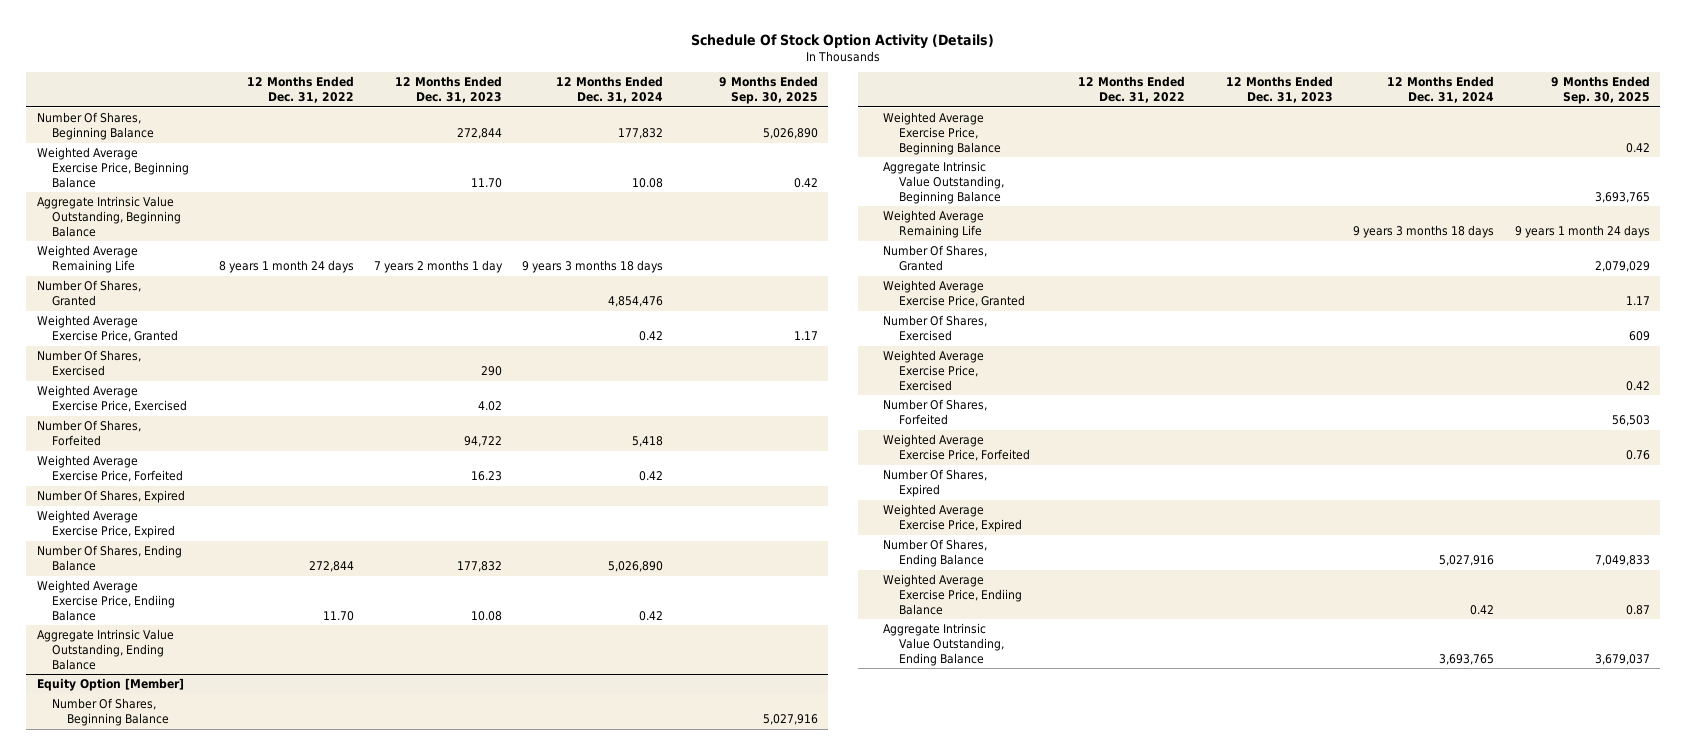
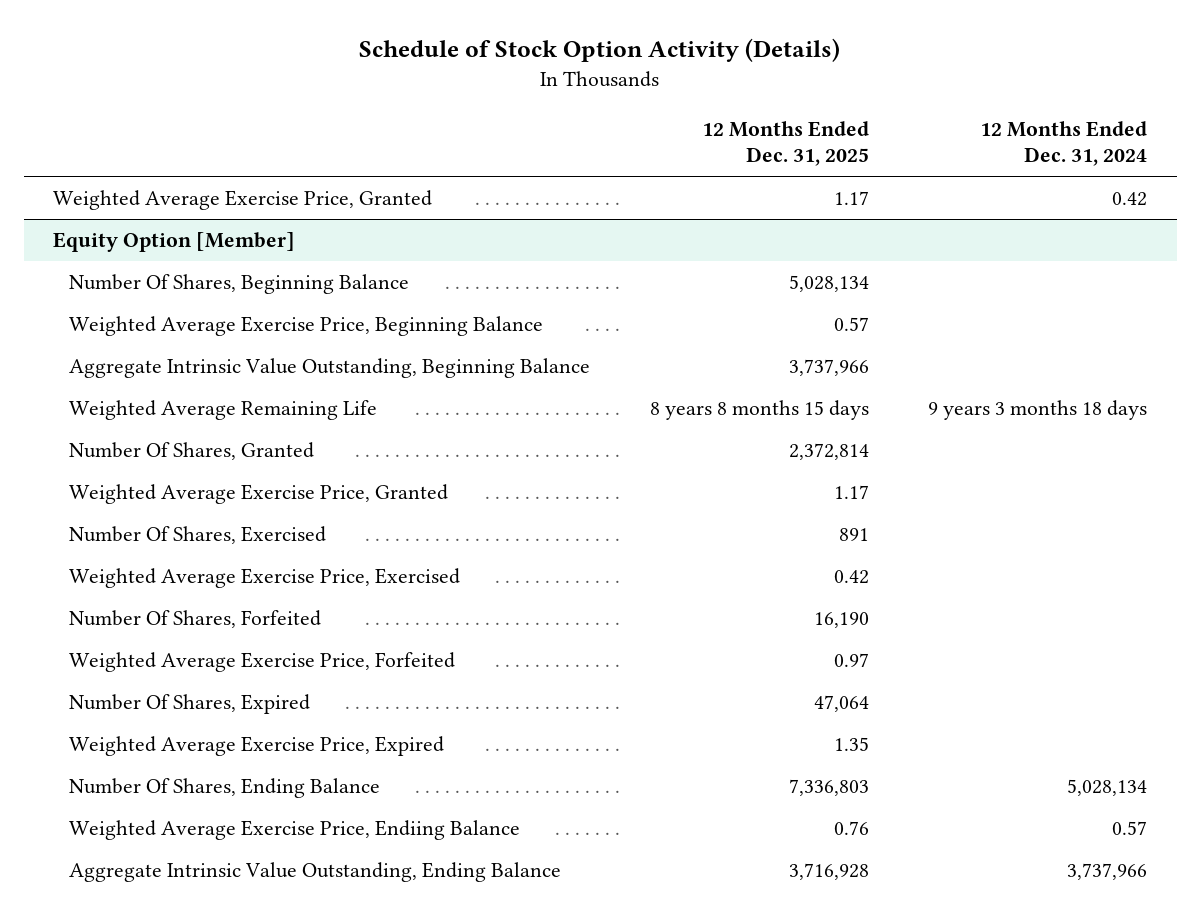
- Schedule Of Stock Option Activity (Details)
+ Schedule of Stock Option Activity (Details)
- | 12 Months Ended Dec. 31, 2022 | 12 Months Ended Dec. 31, 2023 | 12 Months Ended Dec. 31, 2024 | 9 Months Ended Sep. 30, 2025
+ | 12 Months Ended Dec. 31, 2025 | 12 Months Ended Dec. 31, 2024
- Number Of Shares, Beginning Balance | | 272,844 | 177,832 | 5,026,890
- Weighted Average Exercise Price, Beginning Balance | | 11.70 | 10.08 | 0.42
- Aggregate Intrinsic Value Outstanding, Beginning Balance
- Weighted Average Remaining Life | 8 years 1 month 24 days | 7 years 2 months 1 day | 9 years 3 months 18 days |
- Number Of Shares, Granted | | | 4,854,476 |
- Number Of Shares, Exercised | | 290 | |
- Weighted Average Exercise Price, Exercised | | 4.02 | |
- Number Of Shares, Forfeited | | 94,722 | 5,418 |
- Weighted Average Exercise Price, Forfeited | | 16.23 | 0.42 |
- Number Of Shares, Expired
- Weighted Average Exercise Price, Expired
- Number Of Shares, Ending Balance | 272,844 | 177,832 | 5,026,890 |
- Weighted Average Exercise Price, Endiing Balance | 11.70 | 10.08 | 0.42 |
- Aggregate Intrinsic Value Outstanding, Ending Balance
@ Equity Option [Member]
- Number Of Shares, Ending Balance | | | 5,027,916 | 7,049,833
- Weighted Average Exercise Price, Endiing Balance | | | 0.42 | 0.87
- Aggregate Intrinsic Value Outstanding, Ending Balance | | | 3,693,765 | 3,679,037
+ Number Of Shares, Ending Balance | 7,336,803 | 5,028,134
+ Weighted Average Exercise Price, Endiing Balance | 0.76 | 0.57
+ Aggregate Intrinsic Value Outstanding, Ending Balance | 3,716,928 | 3,737,966

